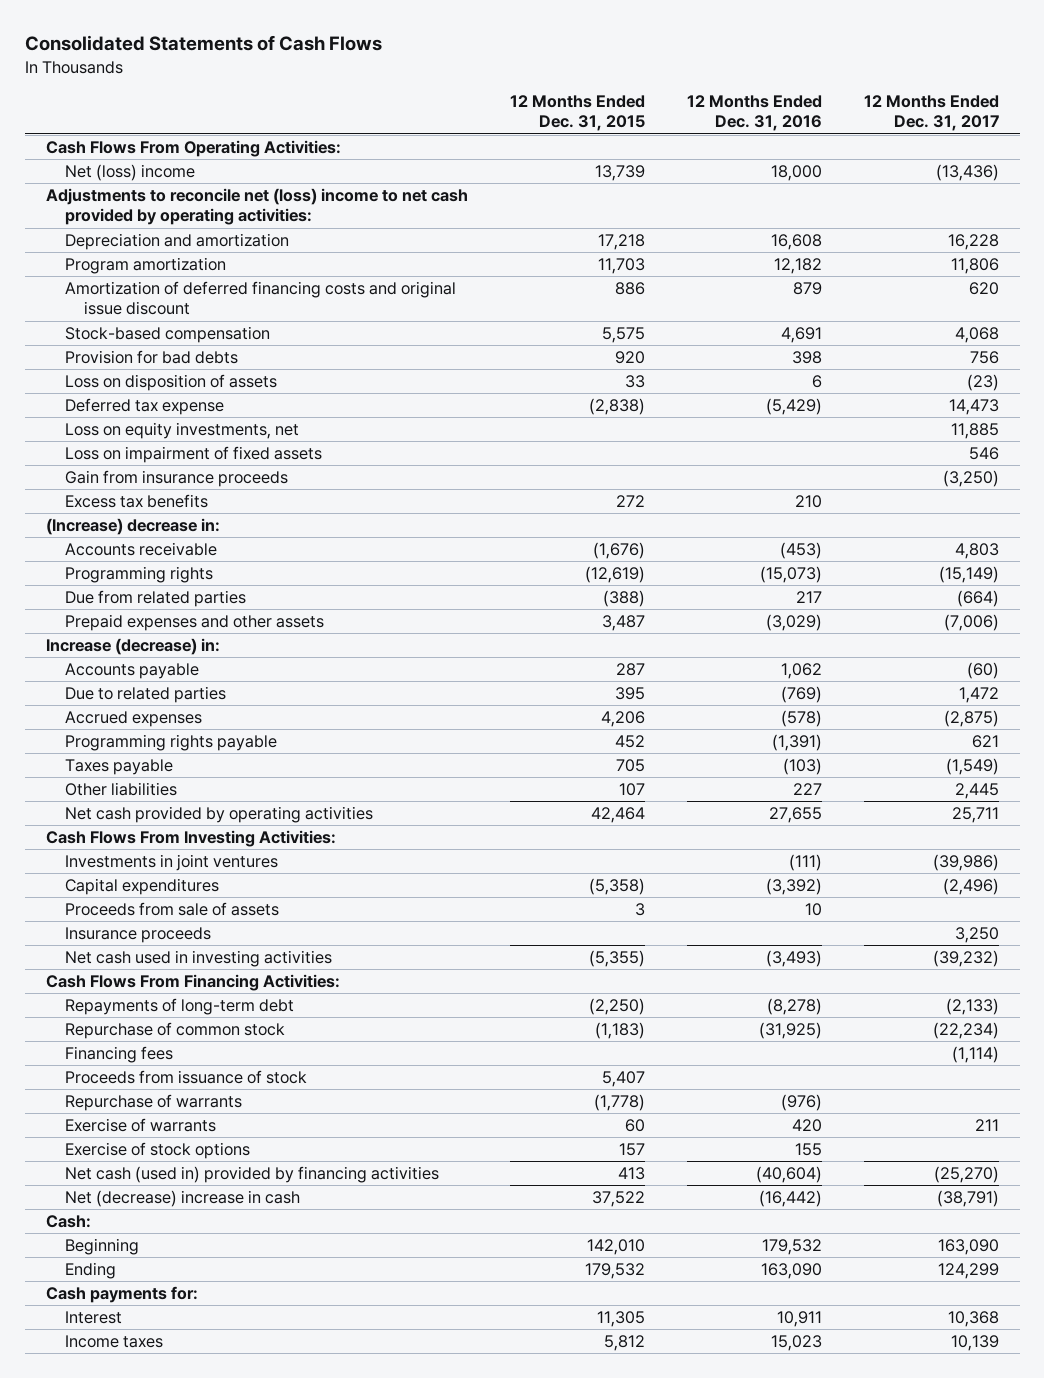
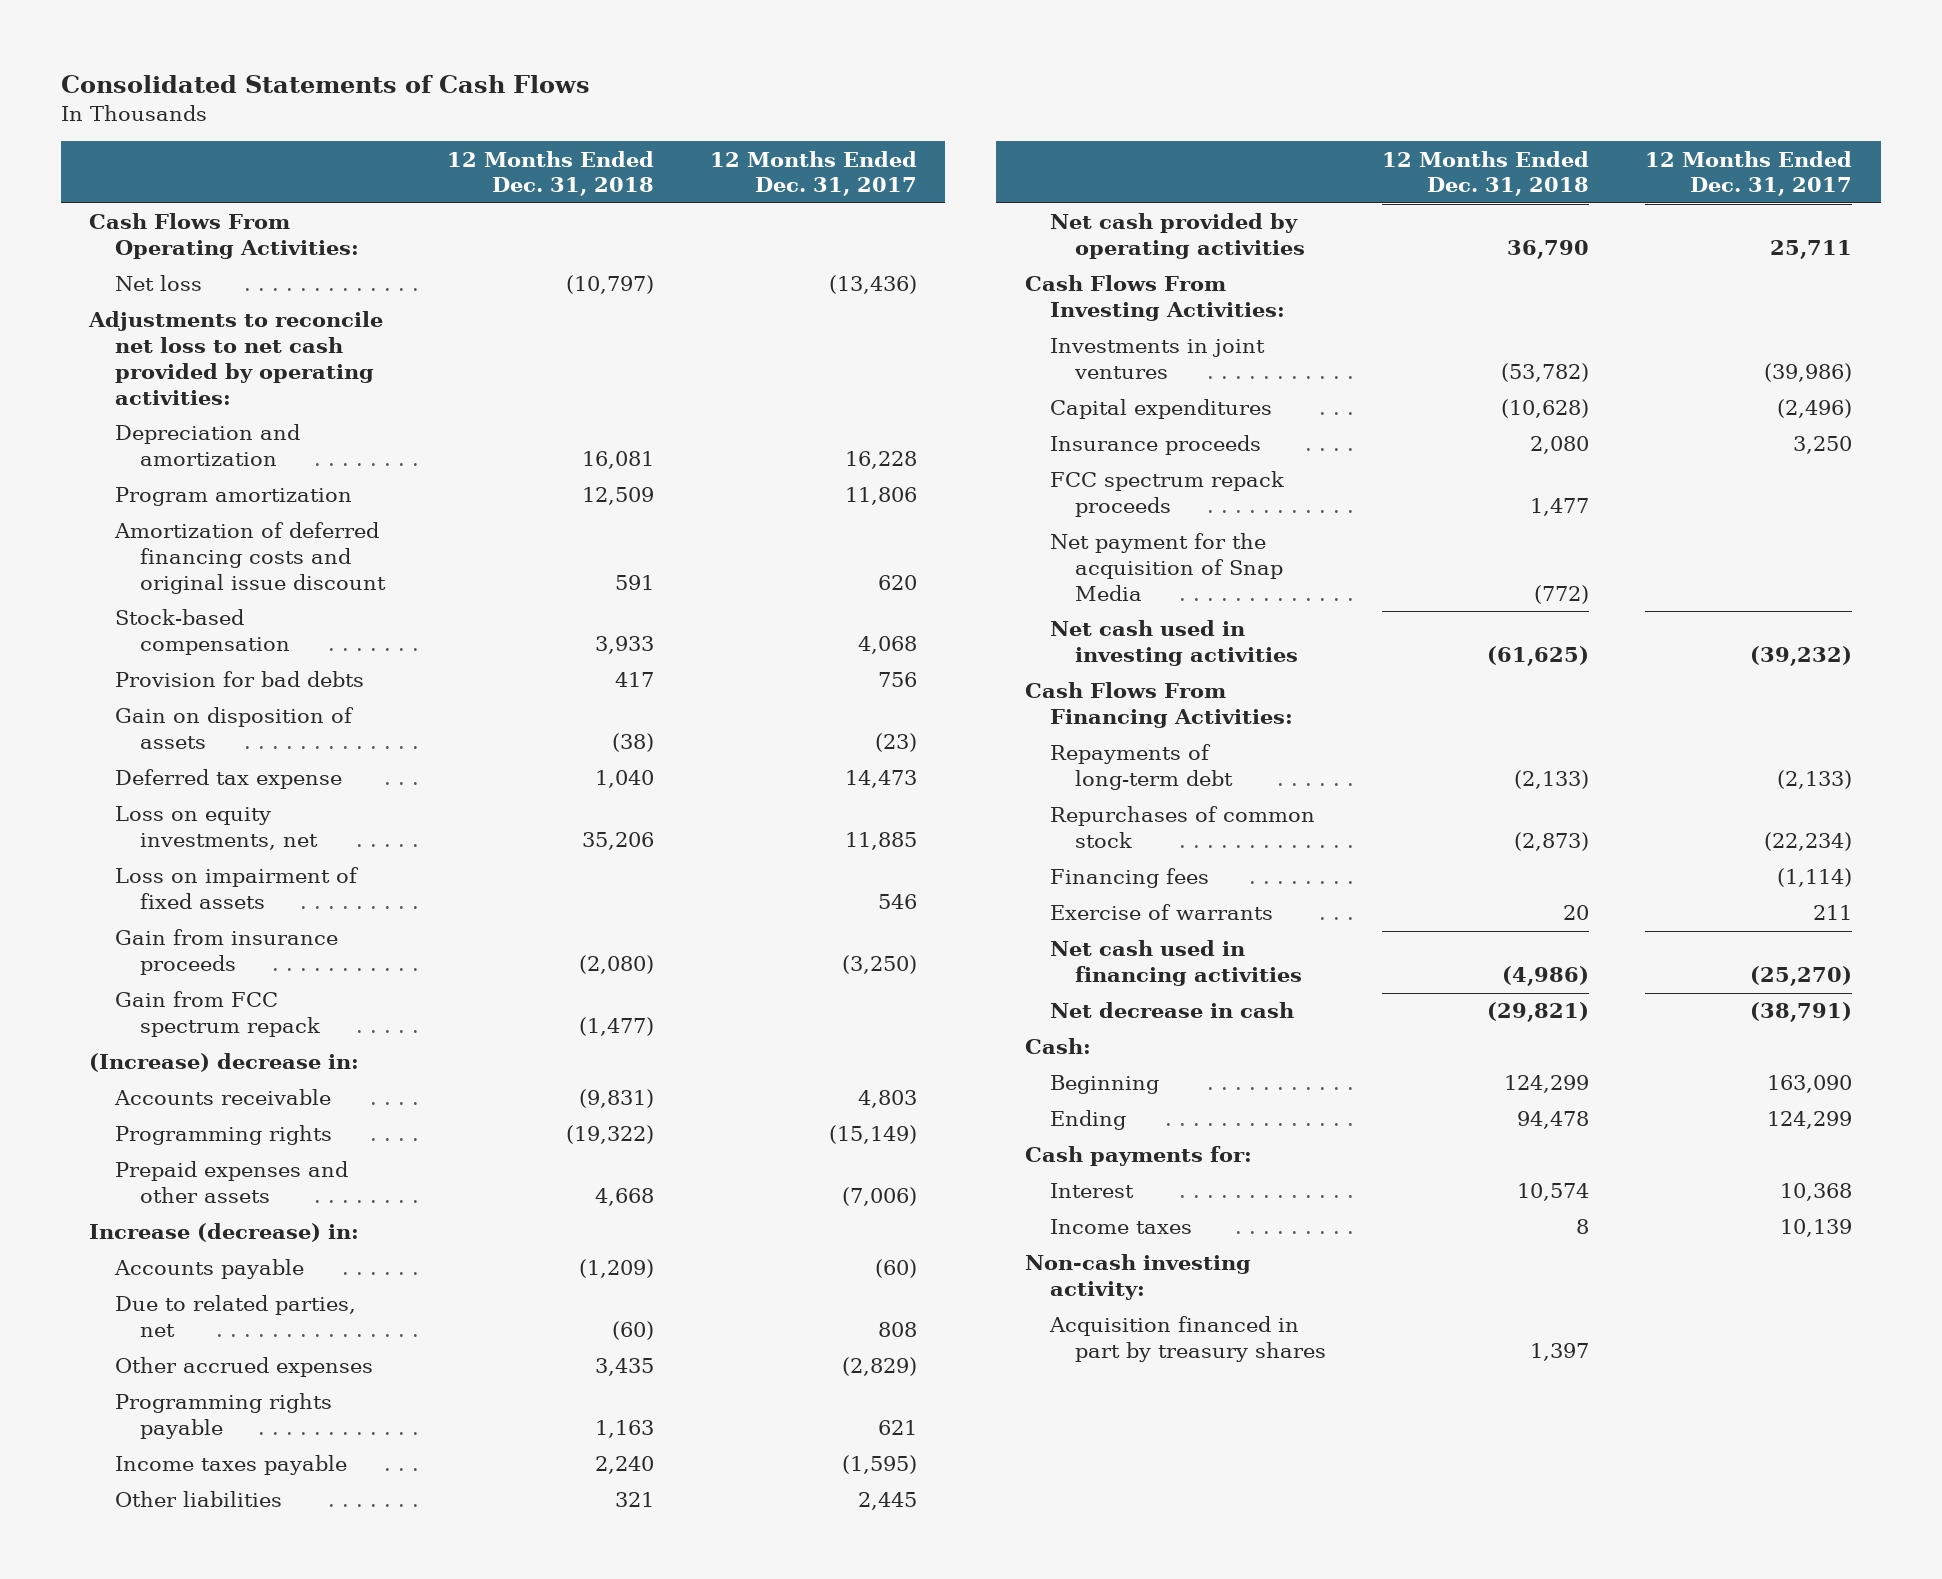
- | 12 Months Ended Dec. 31, 2015 | 12 Months Ended Dec. 31, 2016 | 12 Months Ended Dec. 31, 2017
+ | 12 Months Ended Dec. 31, 2018 | 12 Months Ended Dec. 31, 2017
- Net (loss) income | 13,739 | 18,000 | (13,436)
- Adjustments to reconcile net (loss) income to net cash provided by operating activities:
+ Net loss | (10,797) | (13,436)
+ Adjustments to reconcile net loss to net cash provided by operating activities:
- Loss on disposition of assets | 33 | 6 | (23)
+ Gain on disposition of assets | (38) | (23)
- Excess tax benefits | 272 | 210 |
+ Gain from FCC spectrum repack | (1,477) |
- Due from related parties | (388) | 217 | (664)
- Due to related parties | 395 | (769) | 1,472
- Accrued expenses | 4,206 | (578) | (2,875)
+ Due to related parties, net | (60) | 808
+ Other accrued expenses | 3,435 | (2,829)
- Taxes payable | 705 | (103) | (1,549)
+ Income taxes payable | 2,240 | (1,595)
- Proceeds from sale of assets | 3 | 10 |
+ FCC spectrum repack proceeds | 1,477 |
+ Net payment for the acquisition of Snap Media | (772) |
- Repurchase of common stock | (1,183) | (31,925) | (22,234)
+ Repurchases of common stock | (2,873) | (22,234)
- Proceeds from issuance of stock | 5,407 | |
- Repurchase of warrants | (1,778) | (976) |
- Exercise of stock options | 157 | 155 |
- Net cash (used in) provided by financing activities | 413 | (40,604) | (25,270)
- Net (decrease) increase in cash | 37,522 | (16,442) | (38,791)
+ Net cash used in financing activities | (4,986) | (25,270)
+ Net decrease in cash | (29,821) | (38,791)
+ Non-cash investing activity:
+ Acquisition financed in part by treasury shares | 1,397 |

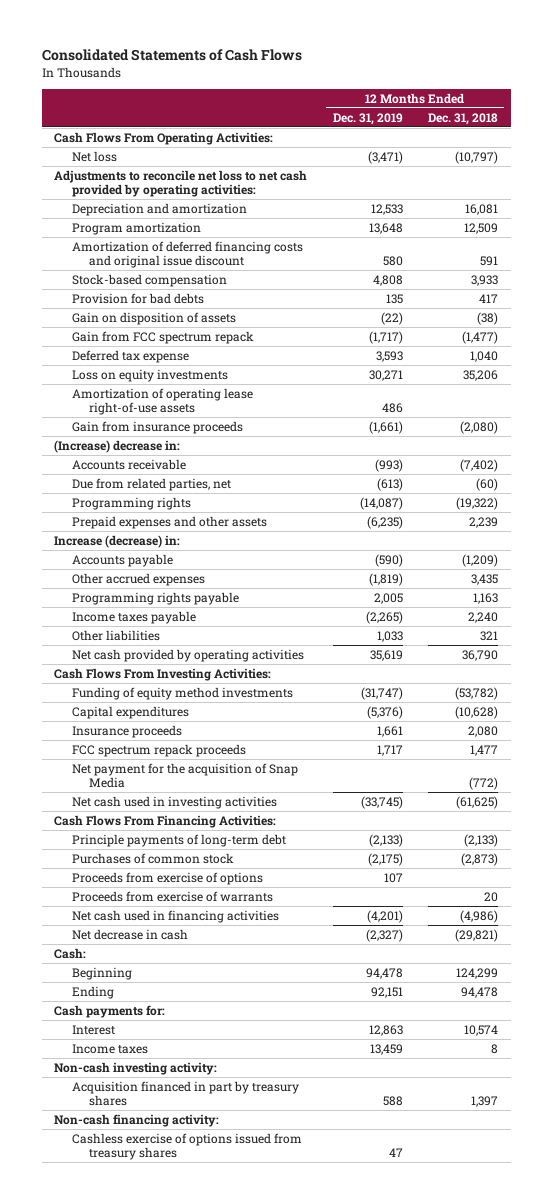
- | 12 Months Ended Dec. 31, 2018 | 12 Months Ended Dec. 31, 2017
+ | 12 Months Ended Dec. 31, 2019 | 12 Months Ended Dec. 31, 2018
moved up: Gain from FCC spectrum repack | (1,717) | (1,477)
- Loss on equity investments, net | 35,206 | 11,885
- Loss on impairment of fixed assets | | 546
+ Loss on equity investments | 30,271 | 35,206
+ Amortization of operating lease right-of-use assets | 486 |
- Accounts receivable | (9,831) | 4,803
+ Accounts receivable | (993) | (7,402)
+ Due from related parties, net | (613) | (60)
- Prepaid expenses and other assets | 4,668 | (7,006)
+ Prepaid expenses and other assets | (6,235) | 2,239
- Due to related parties, net | (60) | 808
- Investments in joint ventures | (53,782) | (39,986)
+ Funding of equity method investments | (31,747) | (53,782)
- Repayments of long-term debt | (2,133) | (2,133)
- Repurchases of common stock | (2,873) | (22,234)
- Financing fees | | (1,114)
- Exercise of warrants | 20 | 211
+ Principle payments of long-term debt | (2,133) | (2,133)
+ Purchases of common stock | (2,175) | (2,873)
+ Proceeds from exercise of options | 107 |
+ Proceeds from exercise of warrants | | 20
+ Non-cash financing activity:
+ Cashless exercise of options issued from treasury shares | 47 |

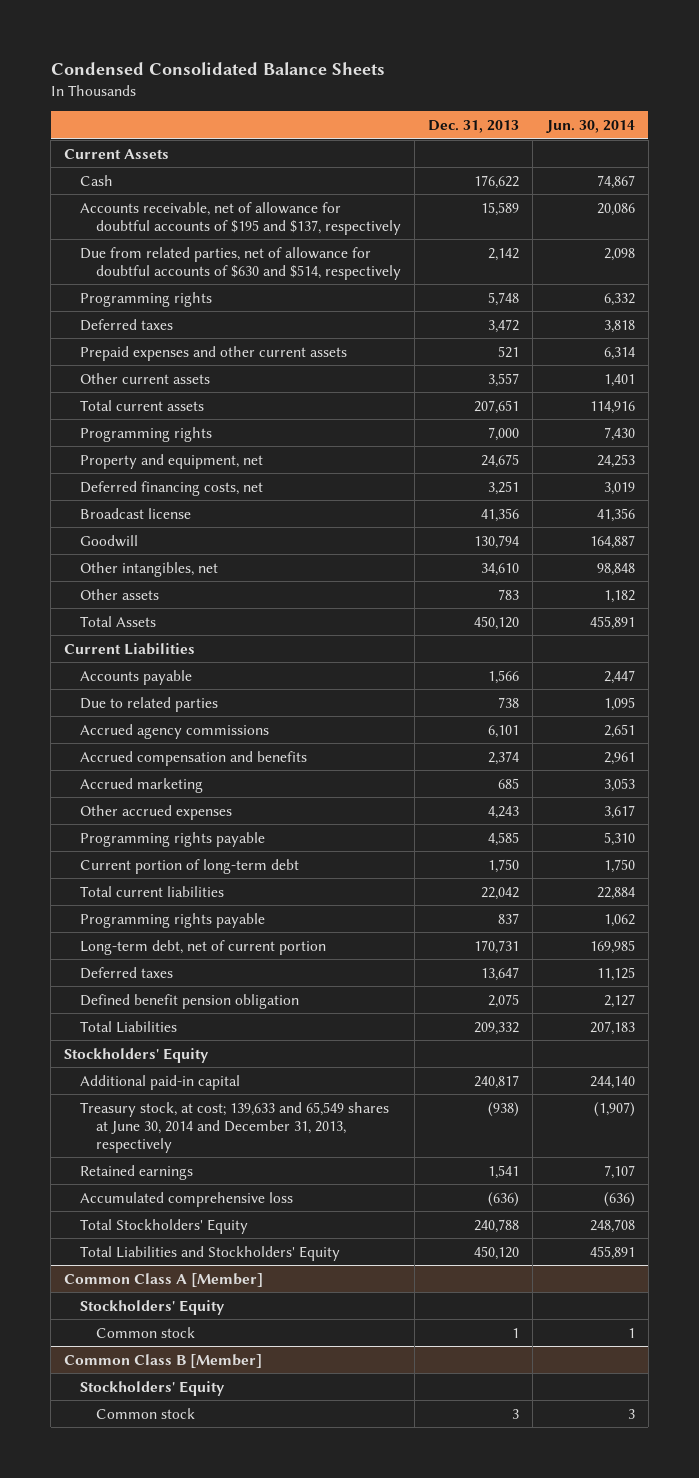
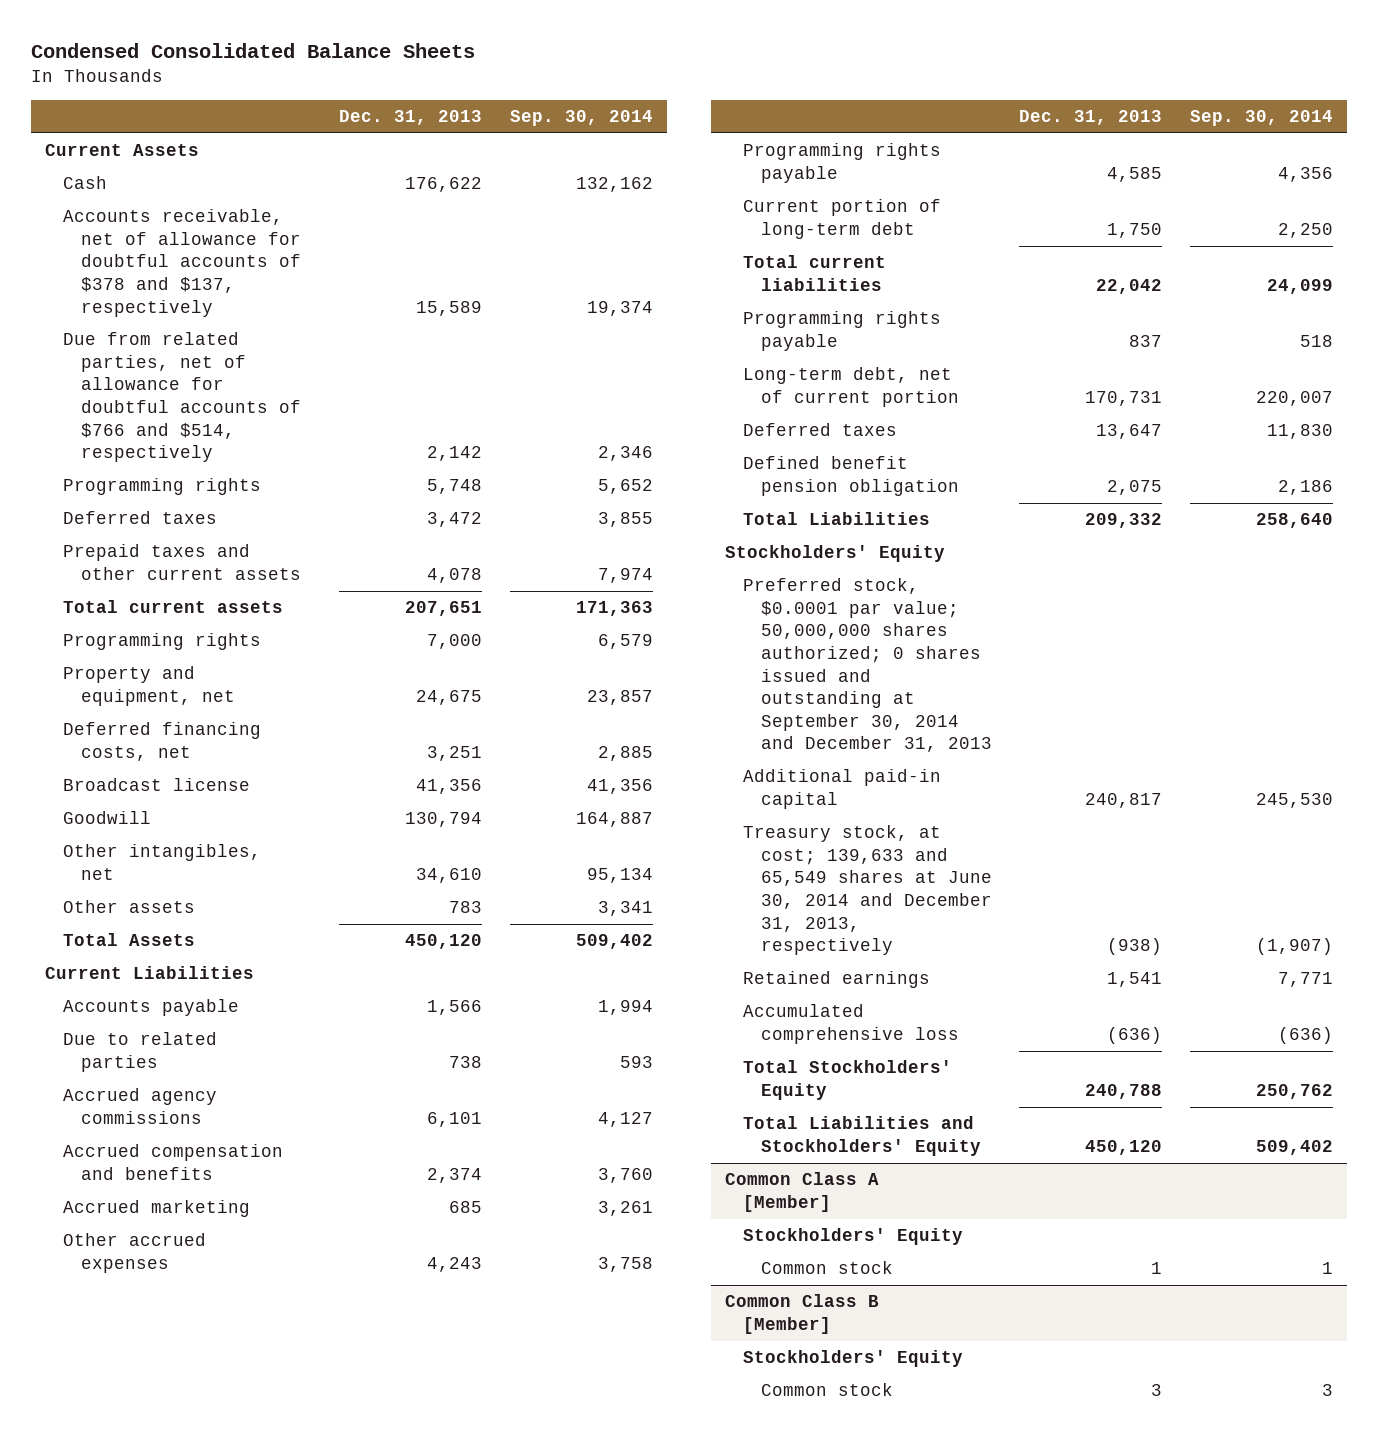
- | Dec. 31, 2013 | Jun. 30, 2014
+ | Dec. 31, 2013 | Sep. 30, 2014
- Accounts receivable, net of allowance for doubtful accounts of $195 and $137, respectively | 15,589 | 20,086
- Due from related parties, net of allowance for doubtful accounts of $630 and $514, respectively | 2,142 | 2,098
+ Accounts receivable, net of allowance for doubtful accounts of $378 and $137, respectively | 15,589 | 19,374
+ Due from related parties, net of allowance for doubtful accounts of $766 and $514, respectively | 2,142 | 2,346
- Prepaid expenses and other current assets | 521 | 6,314
- Other current assets | 3,557 | 1,401
+ Prepaid taxes and other current assets | 4,078 | 7,974
+ Preferred stock, $0.0001 par value; 50,000,000 shares authorized; 0 shares issued and outstanding at September 30, 2014 and December 31, 2013

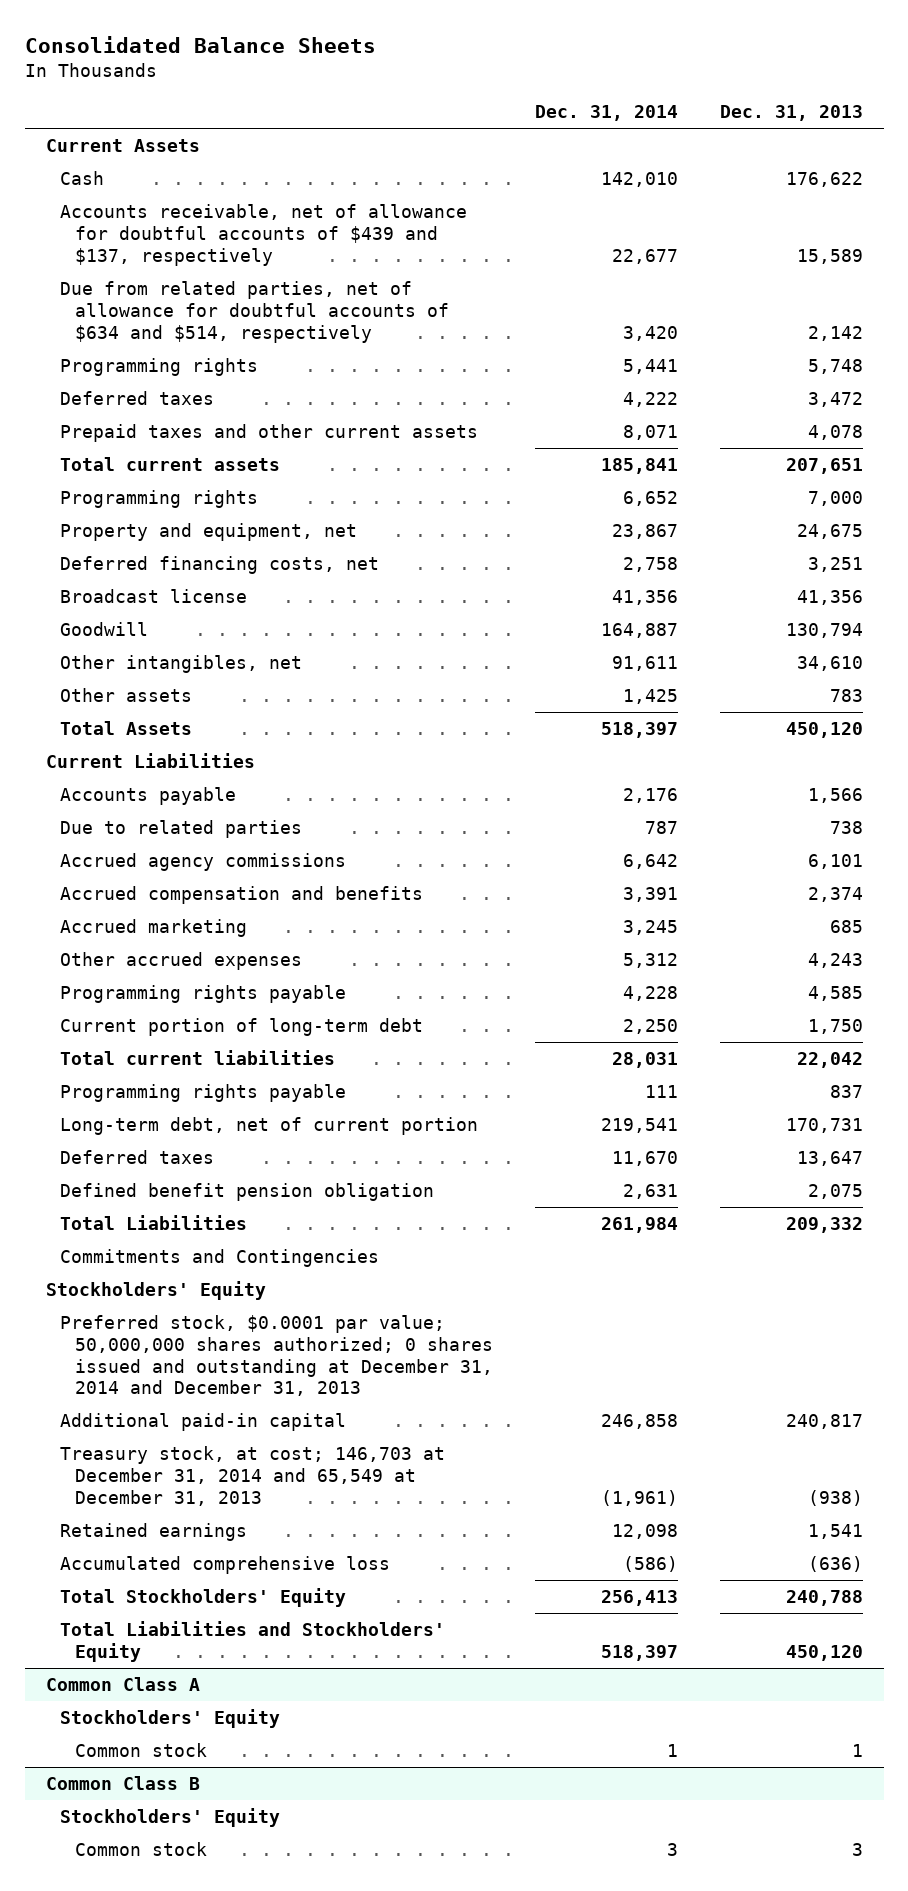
- Condensed Consolidated Balance Sheets
+ Consolidated Balance Sheets
- | Dec. 31, 2013 | Sep. 30, 2014
+ | Dec. 31, 2014 | Dec. 31, 2013
- Accounts receivable, net of allowance for doubtful accounts of $378 and $137, respectively | 15,589 | 19,374
- Due from related parties, net of allowance for doubtful accounts of $766 and $514, respectively | 2,142 | 2,346
+ Accounts receivable, net of allowance for doubtful accounts of $439 and $137, respectively | 22,677 | 15,589
+ Due from related parties, net of allowance for doubtful accounts of $634 and $514, respectively | 3,420 | 2,142
+ Commitments and Contingencies
- Preferred stock, $0.0001 par value; 50,000,000 shares authorized; 0 shares issued and outstanding at September 30, 2014 and December 31, 2013
+ Preferred stock, $0.0001 par value; 50,000,000 shares authorized; 0 shares issued and outstanding at December 31, 2014 and December 31, 2013
- Treasury stock, at cost; 139,633 and 65,549 shares at June 30, 2014 and December 31, 2013, respectively | (938) | (1,907)
+ Treasury stock, at cost; 146,703 at December 31, 2014 and 65,549 at December 31, 2013 | (1,961) | (938)
- Common Class A [Member]
+ Common Class A
- Common Class B [Member]
+ Common Class B

